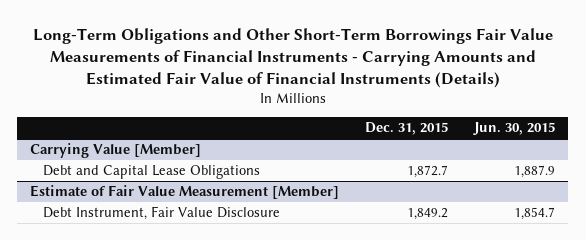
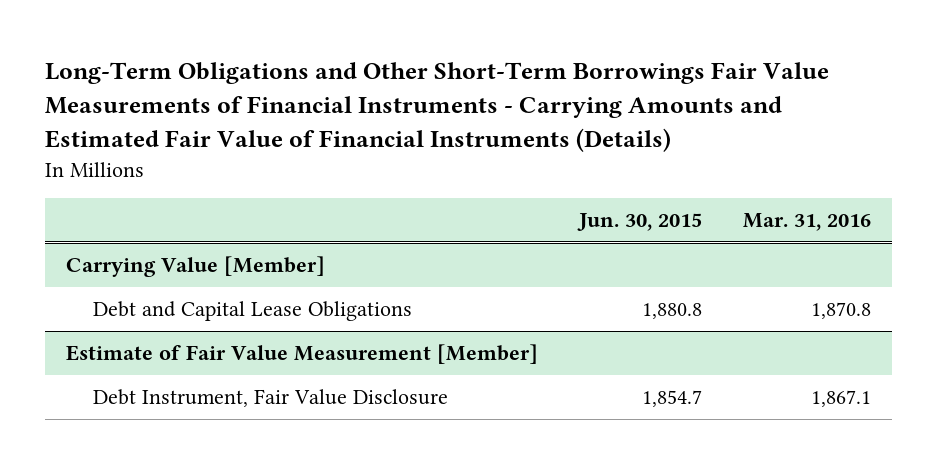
- | Dec. 31, 2015 | Jun. 30, 2015
+ | Jun. 30, 2015 | Mar. 31, 2016
@ Carrying Value [Member]
- Debt and Capital Lease Obligations | 1,872.7 | 1,887.9
+ Debt and Capital Lease Obligations | 1,880.8 | 1,870.8

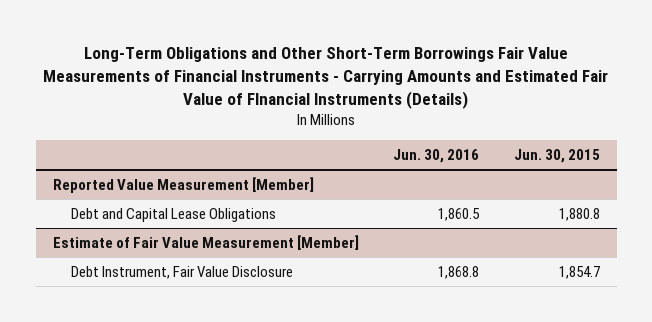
- Long-Term Obligations and Other Short-Term Borrowings Fair Value Measurements of Financial Instruments - Carrying Amounts and Estimated Fair Value of Financial Instruments (Details)
+ Long-Term Obligations and Other Short-Term Borrowings Fair Value Measurements of Financial Instruments - Carrying Amounts and Estimated Fair Value of FInancial Instruments (Details)
- | Jun. 30, 2015 | Mar. 31, 2016
+ | Jun. 30, 2016 | Jun. 30, 2015
- Carrying Value [Member]
+ Reported Value Measurement [Member]

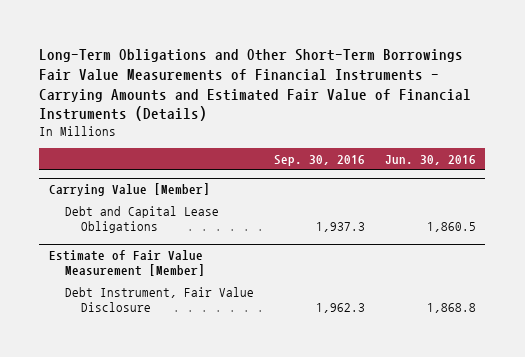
- Long-Term Obligations and Other Short-Term Borrowings Fair Value Measurements of Financial Instruments - Carrying Amounts and Estimated Fair Value of FInancial Instruments (Details)
+ Long-Term Obligations and Other Short-Term Borrowings Fair Value Measurements of Financial Instruments - Carrying Amounts and Estimated Fair Value of Financial Instruments (Details)
- | Jun. 30, 2016 | Jun. 30, 2015
+ | Sep. 30, 2016 | Jun. 30, 2016
- Reported Value Measurement [Member]
+ Carrying Value [Member]

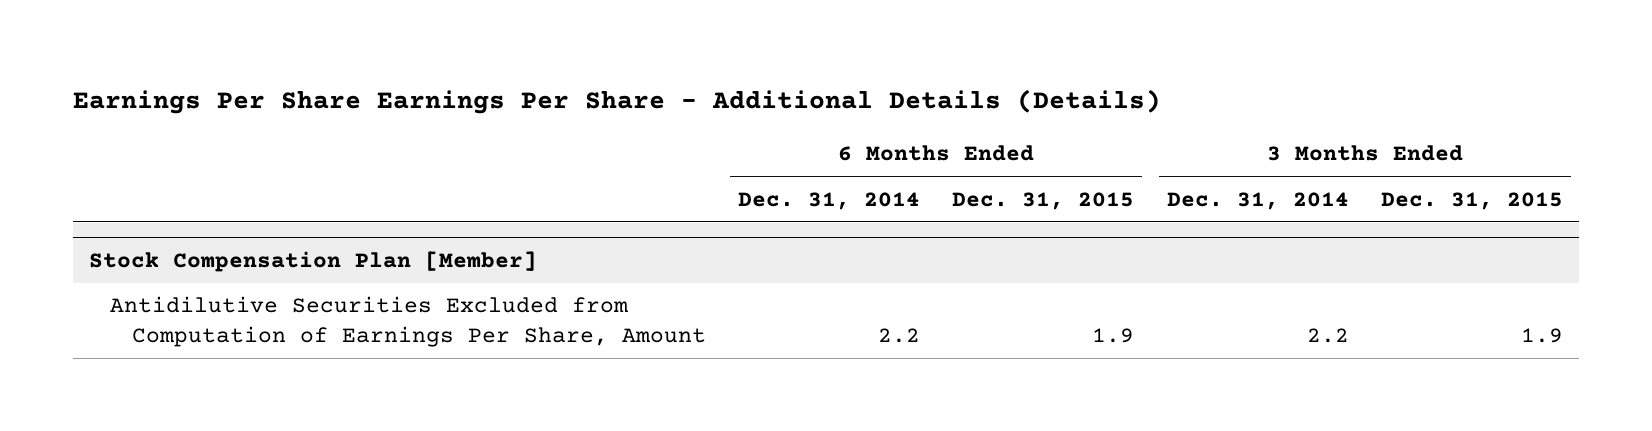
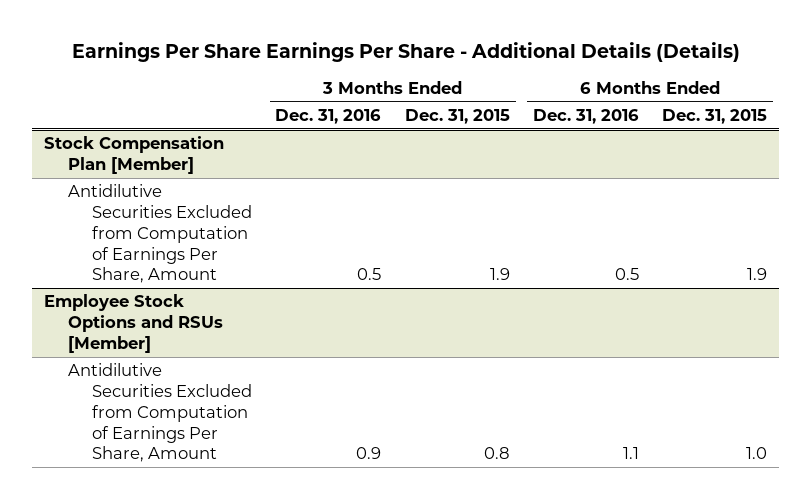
- | 6 Months Ended Dec. 31, 2014 | 6 Months Ended Dec. 31, 2015 | 3 Months Ended Dec. 31, 2014 | 3 Months Ended Dec. 31, 2015
+ | 3 Months Ended Dec. 31, 2016 | 3 Months Ended Dec. 31, 2015 | 6 Months Ended Dec. 31, 2016 | 6 Months Ended Dec. 31, 2015
+ Employee Stock Options and RSUs [Member]
+ Antidilutive Securities Excluded from Computation of Earnings Per Share, Amount | 0.9 | 0.8 | 1.1 | 1.0

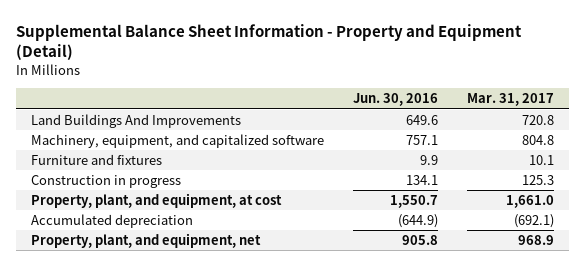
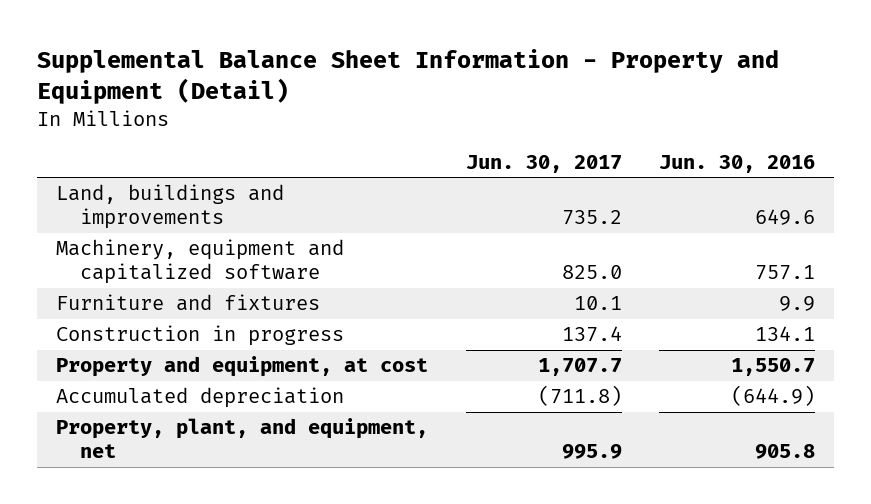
- | Jun. 30, 2016 | Mar. 31, 2017
+ | Jun. 30, 2017 | Jun. 30, 2016
- Land Buildings And Improvements | 649.6 | 720.8
- Machinery, equipment, and capitalized software | 757.1 | 804.8
+ Land, buildings and improvements | 735.2 | 649.6
+ Machinery, equipment and capitalized software | 825.0 | 757.1
- Property, plant, and equipment, at cost | 1,550.7 | 1,661.0
+ Property and equipment, at cost | 1,707.7 | 1,550.7

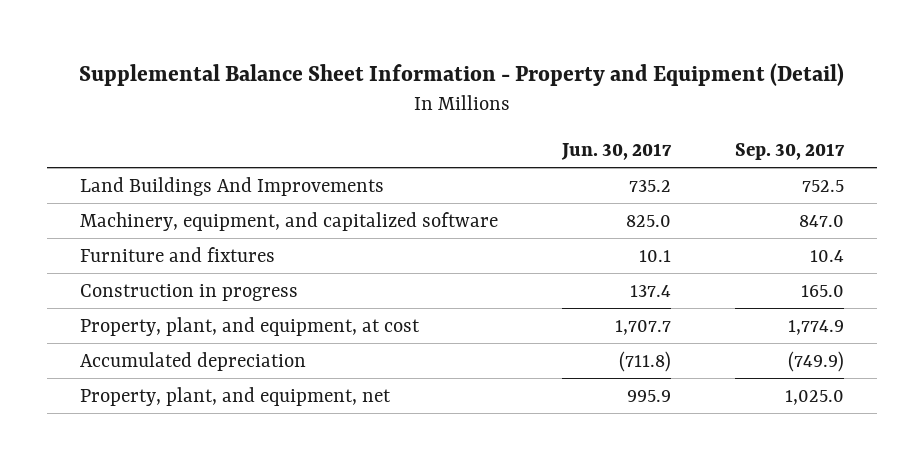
- | Jun. 30, 2017 | Jun. 30, 2016
+ | Jun. 30, 2017 | Sep. 30, 2017
- Land, buildings and improvements | 735.2 | 649.6
- Machinery, equipment and capitalized software | 825.0 | 757.1
+ Land Buildings And Improvements | 735.2 | 752.5
+ Machinery, equipment, and capitalized software | 825.0 | 847.0
- Property and equipment, at cost | 1,707.7 | 1,550.7
+ Property, plant, and equipment, at cost | 1,707.7 | 1,774.9

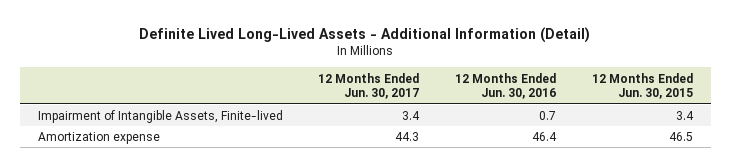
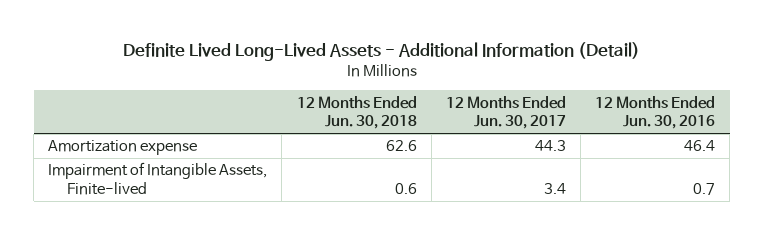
- | 12 Months Ended Jun. 30, 2017 | 12 Months Ended Jun. 30, 2016 | 12 Months Ended Jun. 30, 2015
+ | 12 Months Ended Jun. 30, 2018 | 12 Months Ended Jun. 30, 2017 | 12 Months Ended Jun. 30, 2016
moved down: Impairment of Intangible Assets, Finite-lived | 0.6 | 3.4 | 0.7

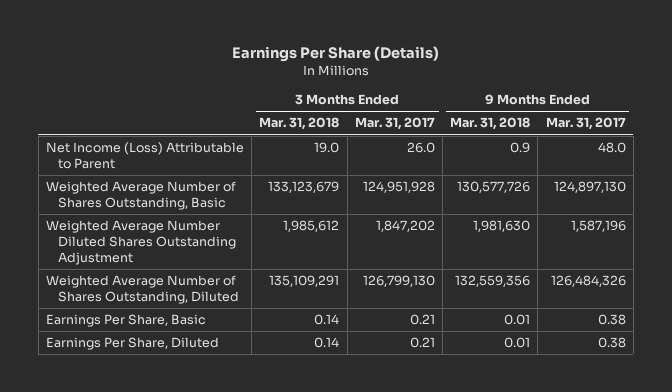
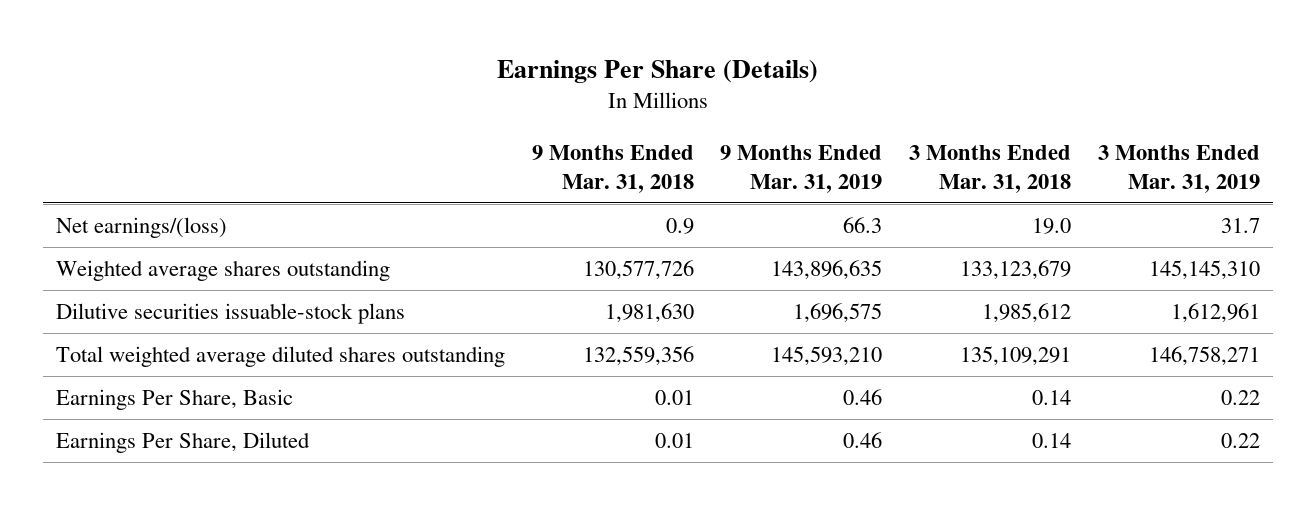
- | 3 Months Ended Mar. 31, 2018 | 3 Months Ended Mar. 31, 2017 | 9 Months Ended Mar. 31, 2018 | 9 Months Ended Mar. 31, 2017
+ | 9 Months Ended Mar. 31, 2018 | 9 Months Ended Mar. 31, 2019 | 3 Months Ended Mar. 31, 2018 | 3 Months Ended Mar. 31, 2019
- Net Income (Loss) Attributable to Parent | 19.0 | 26.0 | 0.9 | 48.0
- Weighted Average Number of Shares Outstanding, Basic | 133,123,679 | 124,951,928 | 130,577,726 | 124,897,130
- Weighted Average Number Diluted Shares Outstanding Adjustment | 1,985,612 | 1,847,202 | 1,981,630 | 1,587,196
- Weighted Average Number of Shares Outstanding, Diluted | 135,109,291 | 126,799,130 | 132,559,356 | 126,484,326
+ Net earnings/(loss) | 0.9 | 66.3 | 19.0 | 31.7
+ Weighted average shares outstanding | 130,577,726 | 143,896,635 | 133,123,679 | 145,145,310
+ Dilutive securities issuable-stock plans | 1,981,630 | 1,696,575 | 1,985,612 | 1,612,961
+ Total weighted average diluted shares outstanding | 132,559,356 | 145,593,210 | 135,109,291 | 146,758,271

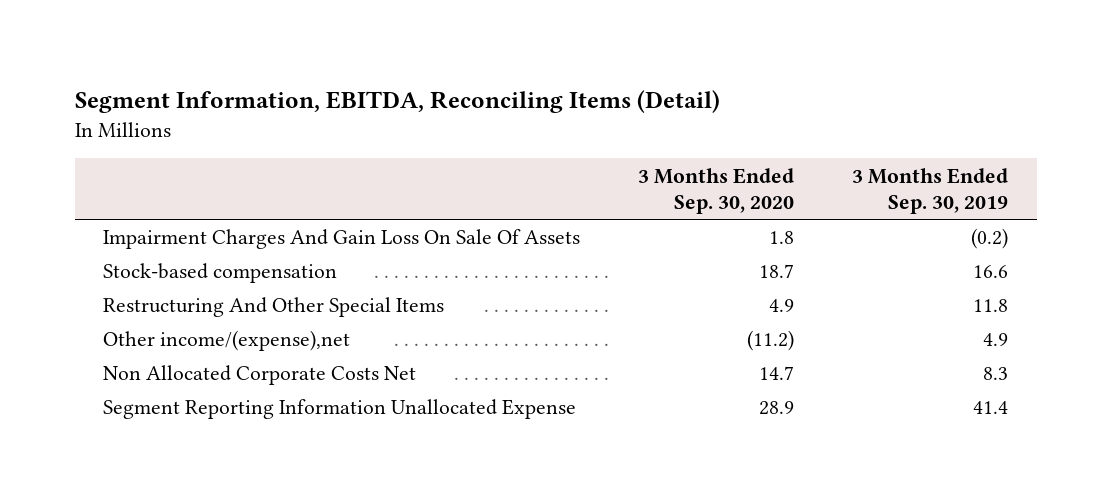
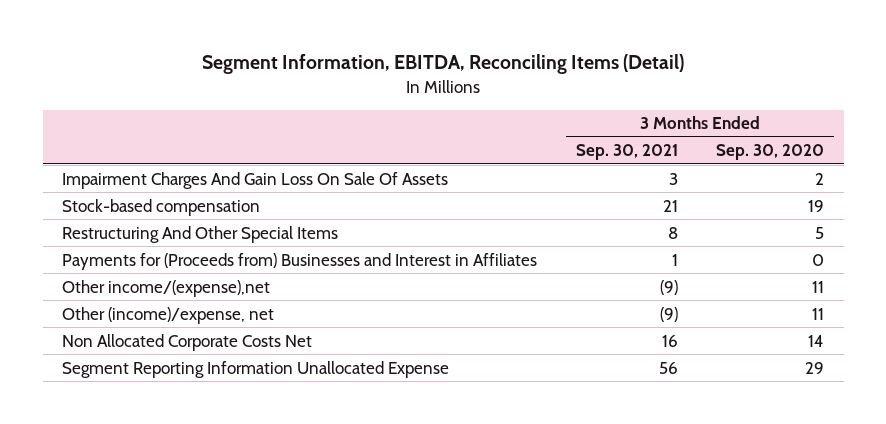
- | 3 Months Ended Sep. 30, 2020 | 3 Months Ended Sep. 30, 2019
+ | 3 Months Ended Sep. 30, 2021 | 3 Months Ended Sep. 30, 2020
- Impairment Charges And Gain Loss On Sale Of Assets | 1.8 | (0.2)
- Stock-based compensation | 18.7 | 16.6
- Restructuring And Other Special Items | 4.9 | 11.8
- Other income/(expense),net | (11.2) | 4.9
- Non Allocated Corporate Costs Net | 14.7 | 8.3
- Segment Reporting Information Unallocated Expense | 28.9 | 41.4
+ Impairment Charges And Gain Loss On Sale Of Assets | 3 | 2
+ Stock-based compensation | 21 | 19
+ Restructuring And Other Special Items | 8 | 5
+ Payments for (Proceeds from) Businesses and Interest in Affiliates | 1 | 0
+ Other income/(expense),net | (9) | 11
+ Other (income)/expense, net | (9) | 11
+ Non Allocated Corporate Costs Net | 16 | 14
+ Segment Reporting Information Unallocated Expense | 56 | 29

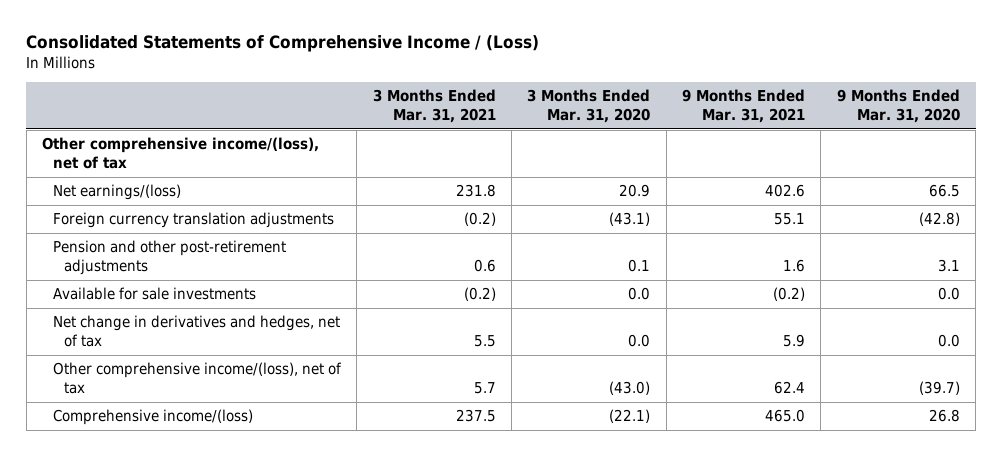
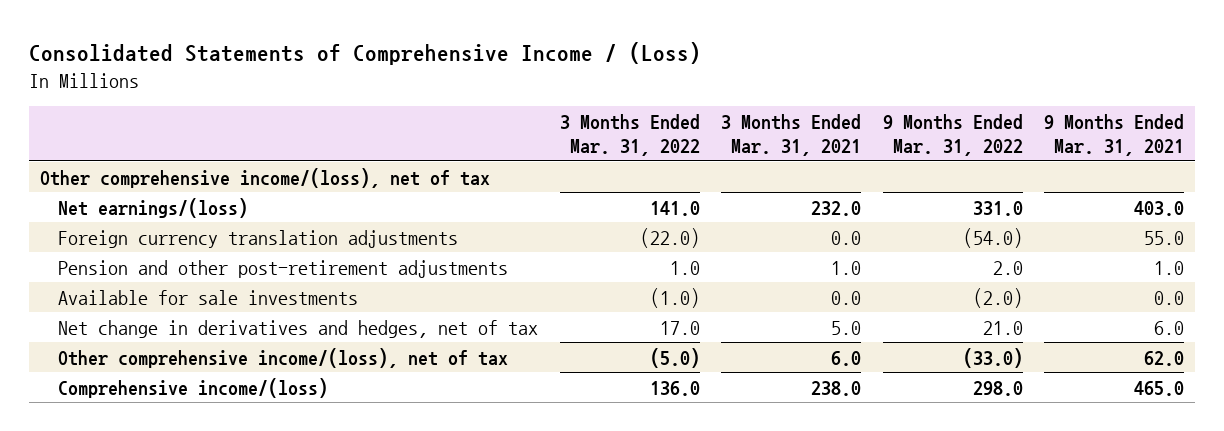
- | 3 Months Ended Mar. 31, 2021 | 3 Months Ended Mar. 31, 2020 | 9 Months Ended Mar. 31, 2021 | 9 Months Ended Mar. 31, 2020
+ | 3 Months Ended Mar. 31, 2022 | 3 Months Ended Mar. 31, 2021 | 9 Months Ended Mar. 31, 2022 | 9 Months Ended Mar. 31, 2021
- Net earnings/(loss) | 231.8 | 20.9 | 402.6 | 66.5
- Foreign currency translation adjustments | (0.2) | (43.1) | 55.1 | (42.8)
- Pension and other post-retirement adjustments | 0.6 | 0.1 | 1.6 | 3.1
- Available for sale investments | (0.2) | 0.0 | (0.2) | 0.0
- Net change in derivatives and hedges, net of tax | 5.5 | 0.0 | 5.9 | 0.0
- Other comprehensive income/(loss), net of tax | 5.7 | (43.0) | 62.4 | (39.7)
- Comprehensive income/(loss) | 237.5 | (22.1) | 465.0 | 26.8
+ Net earnings/(loss) | 141.0 | 232.0 | 331.0 | 403.0
+ Foreign currency translation adjustments | (22.0) | 0.0 | (54.0) | 55.0
+ Pension and other post-retirement adjustments | 1.0 | 1.0 | 2.0 | 1.0
+ Available for sale investments | (1.0) | 0.0 | (2.0) | 0.0
+ Net change in derivatives and hedges, net of tax | 17.0 | 5.0 | 21.0 | 6.0
+ Other comprehensive income/(loss), net of tax | (5.0) | 6.0 | (33.0) | 62.0
+ Comprehensive income/(loss) | 136.0 | 238.0 | 298.0 | 465.0

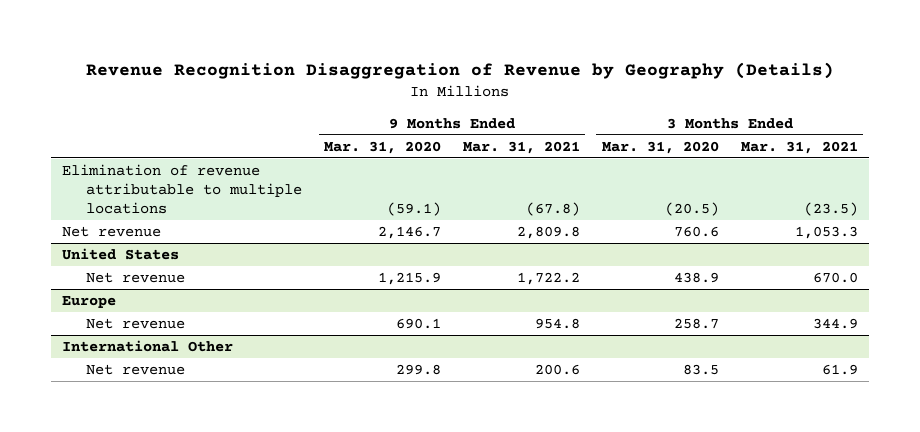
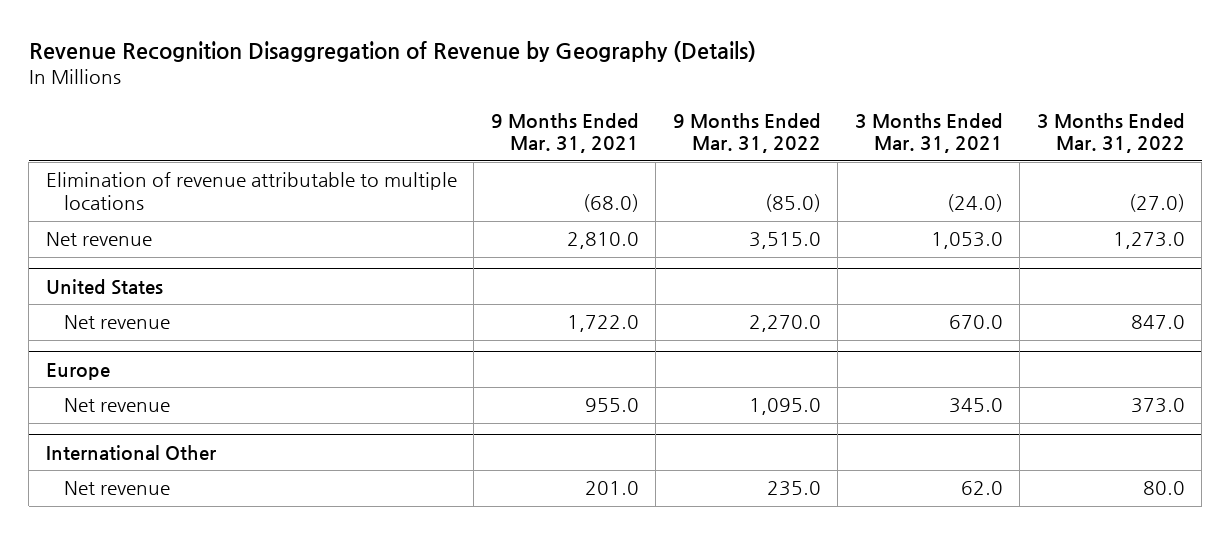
- | 9 Months Ended Mar. 31, 2020 | 9 Months Ended Mar. 31, 2021 | 3 Months Ended Mar. 31, 2020 | 3 Months Ended Mar. 31, 2021
+ | 9 Months Ended Mar. 31, 2021 | 9 Months Ended Mar. 31, 2022 | 3 Months Ended Mar. 31, 2021 | 3 Months Ended Mar. 31, 2022
- Elimination of revenue attributable to multiple locations | (59.1) | (67.8) | (20.5) | (23.5)
- Net revenue | 2,146.7 | 2,809.8 | 760.6 | 1,053.3
+ Elimination of revenue attributable to multiple locations | (68.0) | (85.0) | (24.0) | (27.0)
+ Net revenue | 2,810.0 | 3,515.0 | 1,053.0 | 1,273.0
@ United States
- Net revenue | 1,215.9 | 1,722.2 | 438.9 | 670.0
+ Net revenue | 1,722.0 | 2,270.0 | 670.0 | 847.0
@ Europe
- Net revenue | 690.1 | 954.8 | 258.7 | 344.9
+ Net revenue | 955.0 | 1,095.0 | 345.0 | 373.0
@ International Other
- Net revenue | 299.8 | 200.6 | 83.5 | 61.9
+ Net revenue | 201.0 | 235.0 | 62.0 | 80.0

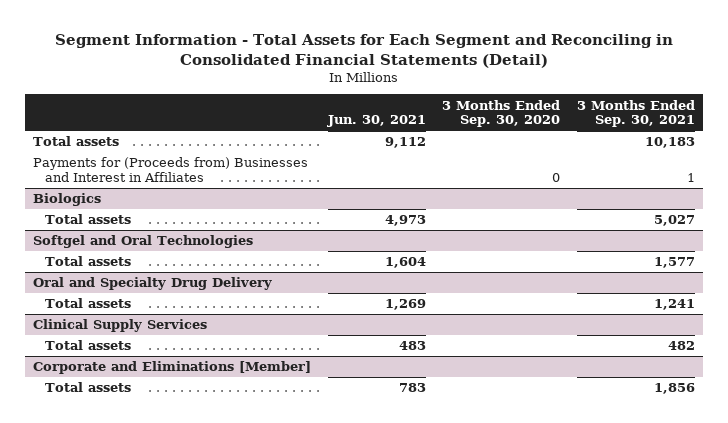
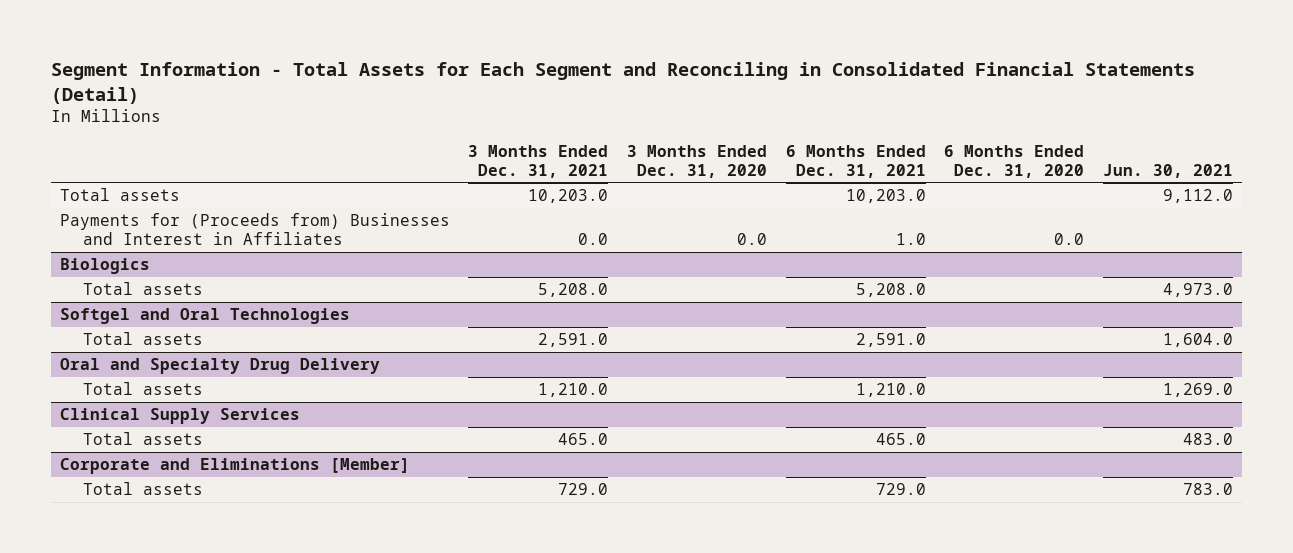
- | Jun. 30, 2021 | 3 Months Ended Sep. 30, 2020 | 3 Months Ended Sep. 30, 2021
+ | 3 Months Ended Dec. 31, 2021 | 3 Months Ended Dec. 31, 2020 | 6 Months Ended Dec. 31, 2021 | 6 Months Ended Dec. 31, 2020 | Jun. 30, 2021
- Total assets | 9,112 | | 10,183
+ Total assets | 10,203.0 | | 10,203.0 | | 9,112.0
@ Biologics
- Total assets | 4,973 | | 5,027
+ Total assets | 5,208.0 | | 5,208.0 | | 4,973.0
@ Softgel and Oral Technologies
- Total assets | 1,604 | | 1,577
+ Total assets | 2,591.0 | | 2,591.0 | | 1,604.0
@ Oral and Specialty Drug Delivery
- Total assets | 1,269 | | 1,241
+ Total assets | 1,210.0 | | 1,210.0 | | 1,269.0
@ Clinical Supply Services
- Total assets | 483 | | 482
+ Total assets | 465.0 | | 465.0 | | 483.0
@ Corporate and Eliminations [Member]
- Total assets | 783 | | 1,856
+ Total assets | 729.0 | | 729.0 | | 783.0

